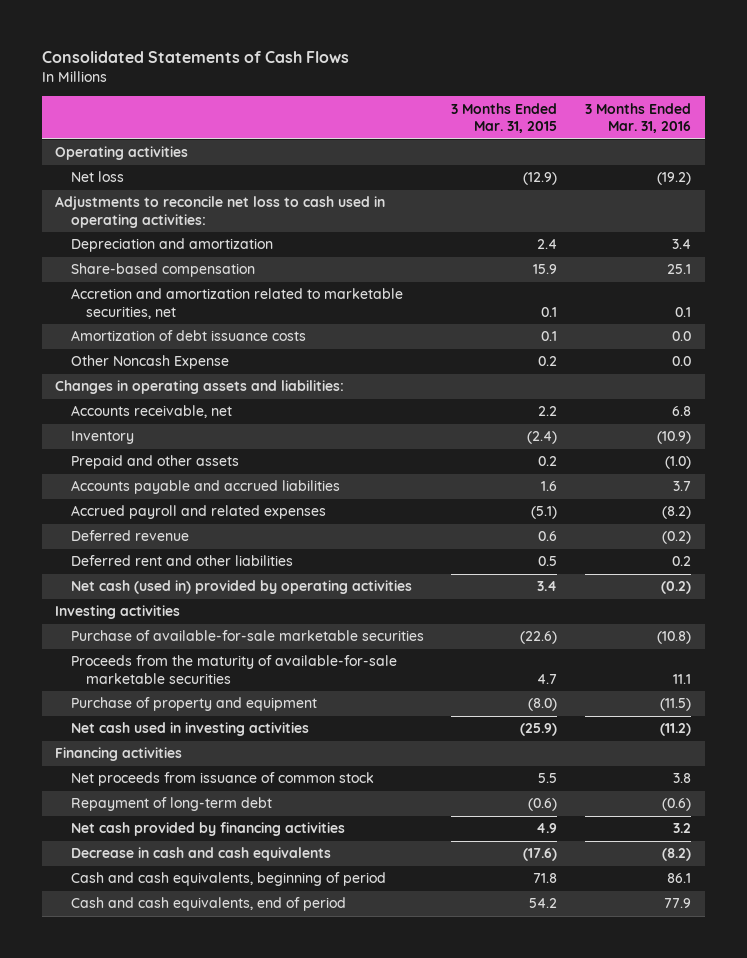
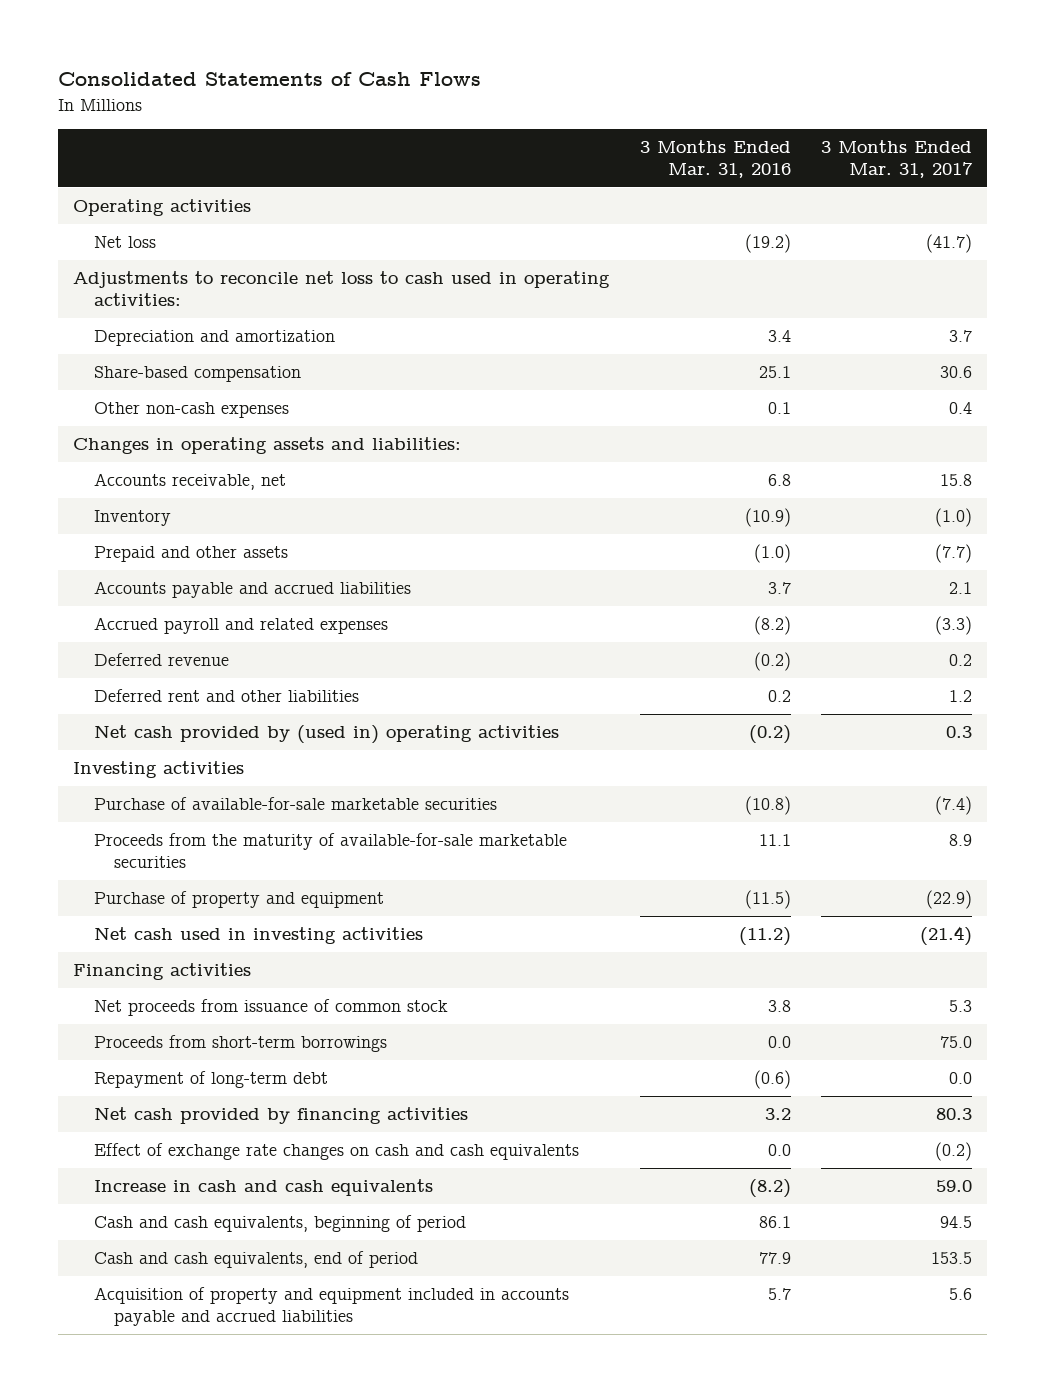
- | 3 Months Ended Mar. 31, 2015 | 3 Months Ended Mar. 31, 2016
+ | 3 Months Ended Mar. 31, 2016 | 3 Months Ended Mar. 31, 2017
- Accretion and amortization related to marketable securities, net | 0.1 | 0.1
- Amortization of debt issuance costs | 0.1 | 0.0
- Other Noncash Expense | 0.2 | 0.0
+ Other non-cash expenses | 0.1 | 0.4
- Net cash (used in) provided by operating activities | 3.4 | (0.2)
+ Net cash provided by (used in) operating activities | (0.2) | 0.3
+ Proceeds from short-term borrowings | 0.0 | 75.0
- Decrease in cash and cash equivalents | (17.6) | (8.2)
+ Effect of exchange rate changes on cash and cash equivalents | 0.0 | (0.2)
+ Increase in cash and cash equivalents | (8.2) | 59.0
+ Acquisition of property and equipment included in accounts payable and accrued liabilities | 5.7 | 5.6

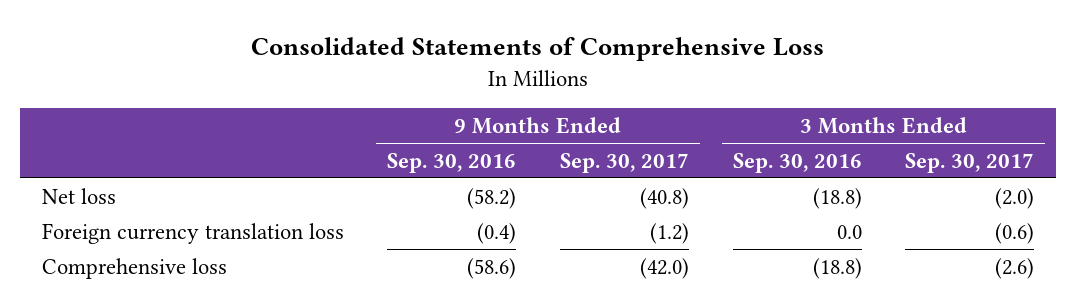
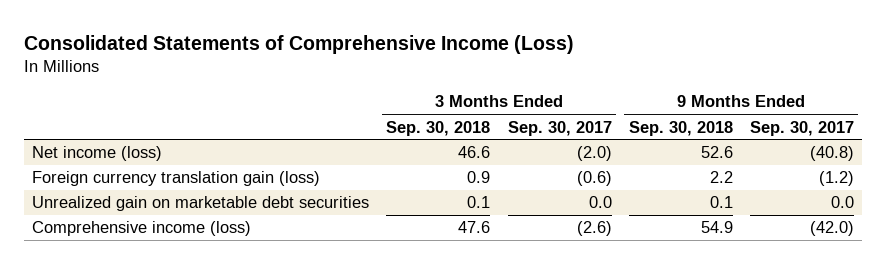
- Consolidated Statements of Comprehensive Loss
+ Consolidated Statements of Comprehensive Income (Loss)
- | 9 Months Ended Sep. 30, 2016 | 9 Months Ended Sep. 30, 2017 | 3 Months Ended Sep. 30, 2016 | 3 Months Ended Sep. 30, 2017
+ | 3 Months Ended Sep. 30, 2018 | 3 Months Ended Sep. 30, 2017 | 9 Months Ended Sep. 30, 2018 | 9 Months Ended Sep. 30, 2017
- Net loss | (58.2) | (40.8) | (18.8) | (2.0)
- Foreign currency translation loss | (0.4) | (1.2) | 0.0 | (0.6)
- Comprehensive loss | (58.6) | (42.0) | (18.8) | (2.6)
+ Net income (loss) | 46.6 | (2.0) | 52.6 | (40.8)
+ Foreign currency translation gain (loss) | 0.9 | (0.6) | 2.2 | (1.2)
+ Unrealized gain on marketable debt securities | 0.1 | 0.0 | 0.1 | 0.0
+ Comprehensive income (loss) | 47.6 | (2.6) | 54.9 | (42.0)

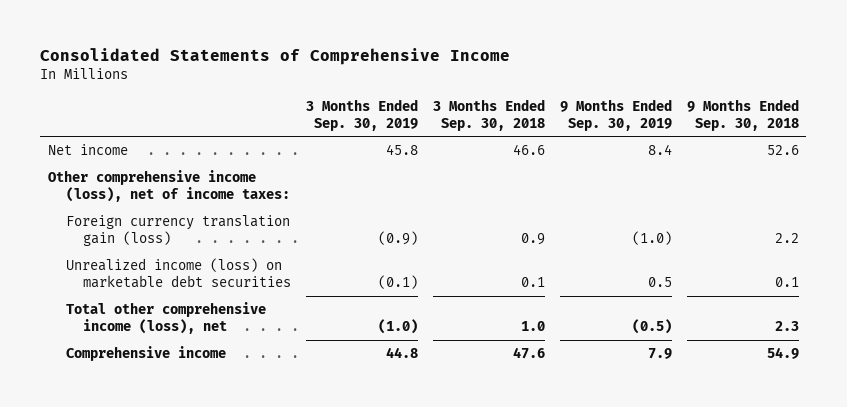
- Consolidated Statements of Comprehensive Income (Loss)
+ Consolidated Statements of Comprehensive Income
- | 3 Months Ended Sep. 30, 2018 | 3 Months Ended Sep. 30, 2017 | 9 Months Ended Sep. 30, 2018 | 9 Months Ended Sep. 30, 2017
+ | 3 Months Ended Sep. 30, 2019 | 3 Months Ended Sep. 30, 2018 | 9 Months Ended Sep. 30, 2019 | 9 Months Ended Sep. 30, 2018
- Net income (loss) | 46.6 | (2.0) | 52.6 | (40.8)
+ Net income | 45.8 | 46.6 | 8.4 | 52.6
+ Other comprehensive income (loss), net of income taxes:
- Unrealized gain on marketable debt securities | 0.1 | 0.0 | 0.1 | 0.0
- Comprehensive income (loss) | 47.6 | (2.6) | 54.9 | (42.0)
+ Unrealized income (loss) on marketable debt securities | (0.1) | 0.1 | 0.5 | 0.1
+ Total other comprehensive income (loss), net | (1.0) | 1.0 | (0.5) | 2.3
+ Comprehensive income | 44.8 | 47.6 | 7.9 | 54.9

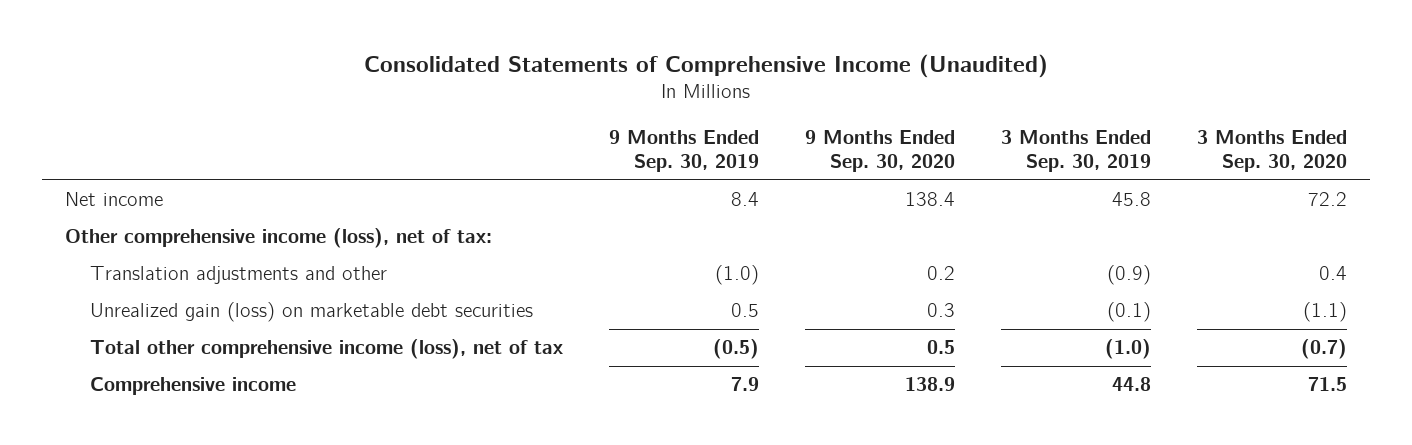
- Consolidated Statements of Comprehensive Income
+ Consolidated Statements of Comprehensive Income (Unaudited)
- | 3 Months Ended Sep. 30, 2019 | 3 Months Ended Sep. 30, 2018 | 9 Months Ended Sep. 30, 2019 | 9 Months Ended Sep. 30, 2018
+ | 9 Months Ended Sep. 30, 2019 | 9 Months Ended Sep. 30, 2020 | 3 Months Ended Sep. 30, 2019 | 3 Months Ended Sep. 30, 2020
- Other comprehensive income (loss), net of income taxes:
- Foreign currency translation gain (loss) | (0.9) | 0.9 | (1.0) | 2.2
- Unrealized income (loss) on marketable debt securities | (0.1) | 0.1 | 0.5 | 0.1
- Total other comprehensive income (loss), net | (1.0) | 1.0 | (0.5) | 2.3
+ Other comprehensive income (loss), net of tax:
+ Translation adjustments and other | (1.0) | 0.2 | (0.9) | 0.4
+ Unrealized gain (loss) on marketable debt securities | 0.5 | 0.3 | (0.1) | (1.1)
+ Total other comprehensive income (loss), net of tax | (0.5) | 0.5 | (1.0) | (0.7)

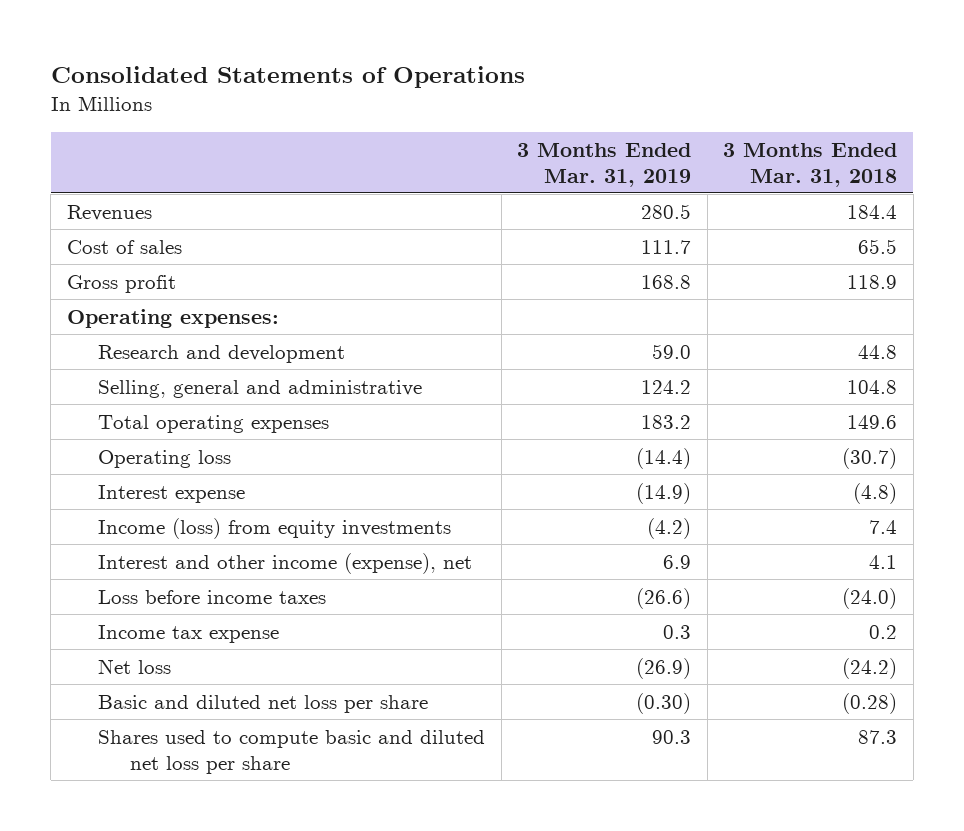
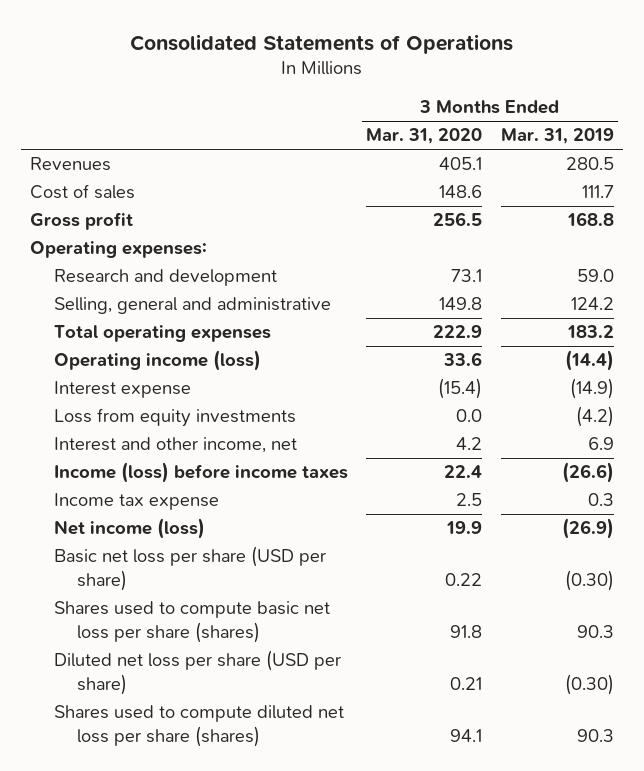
- | 3 Months Ended Mar. 31, 2019 | 3 Months Ended Mar. 31, 2018
+ | 3 Months Ended Mar. 31, 2020 | 3 Months Ended Mar. 31, 2019
- Operating loss | (14.4) | (30.7)
+ Operating income (loss) | 33.6 | (14.4)
- Income (loss) from equity investments | (4.2) | 7.4
- Interest and other income (expense), net | 6.9 | 4.1
- Loss before income taxes | (26.6) | (24.0)
+ Loss from equity investments | 0.0 | (4.2)
+ Interest and other income, net | 4.2 | 6.9
+ Income (loss) before income taxes | 22.4 | (26.6)
- Net loss | (26.9) | (24.2)
- Basic and diluted net loss per share | (0.30) | (0.28)
- Shares used to compute basic and diluted net loss per share | 90.3 | 87.3
+ Net income (loss) | 19.9 | (26.9)
+ Basic net loss per share (USD per share) | 0.22 | (0.30)
+ Shares used to compute basic net loss per share (shares) | 91.8 | 90.3
+ Diluted net loss per share (USD per share) | 0.21 | (0.30)
+ Shares used to compute diluted net loss per share (shares) | 94.1 | 90.3

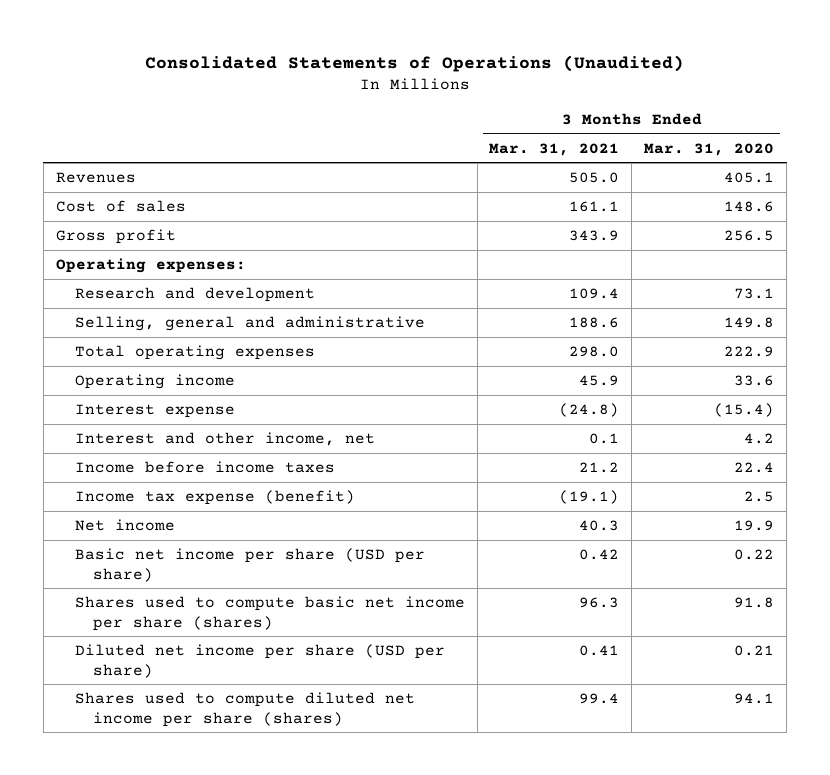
- Consolidated Statements of Operations
+ Consolidated Statements of Operations (Unaudited)
- | 3 Months Ended Mar. 31, 2020 | 3 Months Ended Mar. 31, 2019
+ | 3 Months Ended Mar. 31, 2021 | 3 Months Ended Mar. 31, 2020
- Operating income (loss) | 33.6 | (14.4)
+ Operating income | 45.9 | 33.6
- Loss from equity investments | 0.0 | (4.2)
- Income (loss) before income taxes | 22.4 | (26.6)
- Income tax expense | 2.5 | 0.3
- Net income (loss) | 19.9 | (26.9)
- Basic net loss per share (USD per share) | 0.22 | (0.30)
- Shares used to compute basic net loss per share (shares) | 91.8 | 90.3
- Diluted net loss per share (USD per share) | 0.21 | (0.30)
- Shares used to compute diluted net loss per share (shares) | 94.1 | 90.3
+ Income before income taxes | 21.2 | 22.4
+ Income tax expense (benefit) | (19.1) | 2.5
+ Net income | 40.3 | 19.9
+ Basic net income per share (USD per share) | 0.42 | 0.22
+ Shares used to compute basic net income per share (shares) | 96.3 | 91.8
+ Diluted net income per share (USD per share) | 0.41 | 0.21
+ Shares used to compute diluted net income per share (shares) | 99.4 | 94.1

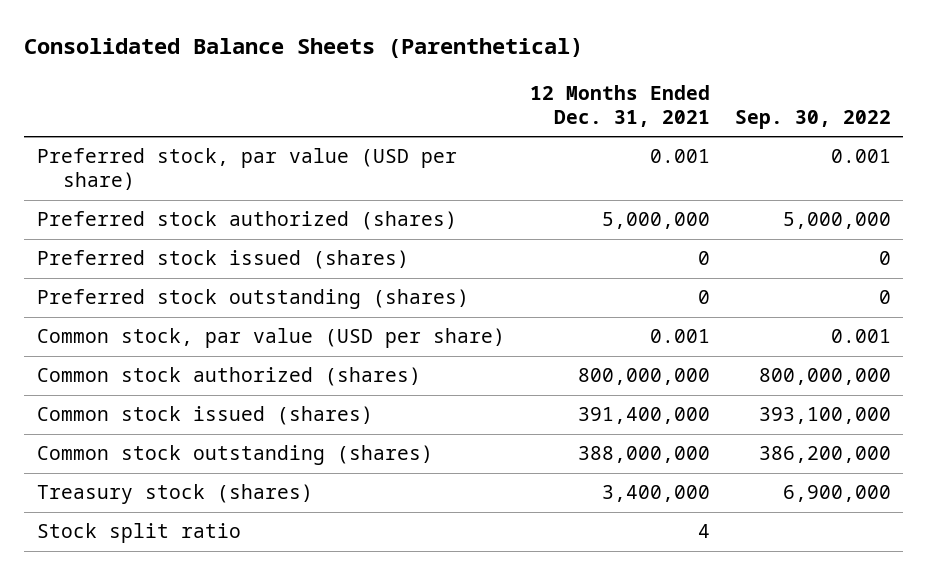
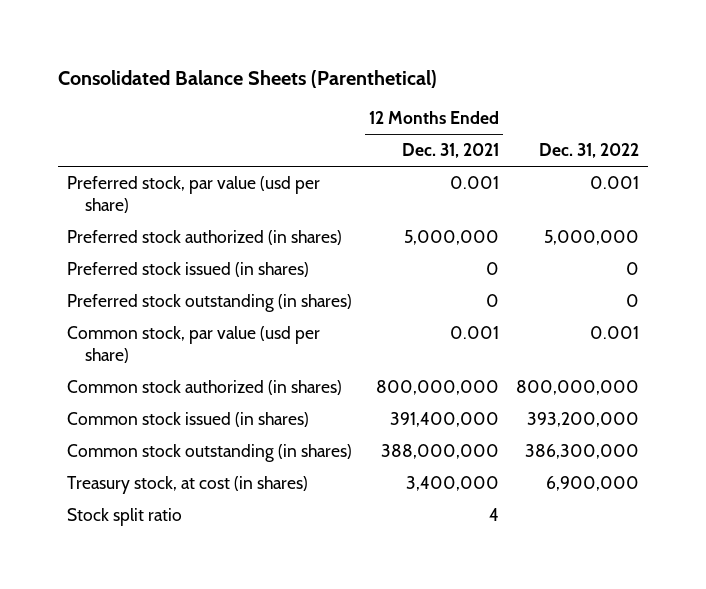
- | 12 Months Ended Dec. 31, 2021 | Sep. 30, 2022
+ | 12 Months Ended Dec. 31, 2021 | Dec. 31, 2022
- Preferred stock, par value (USD per share) | 0.001 | 0.001
- Preferred stock authorized (shares) | 5,000,000 | 5,000,000
- Preferred stock issued (shares) | 0 | 0
- Preferred stock outstanding (shares) | 0 | 0
- Common stock, par value (USD per share) | 0.001 | 0.001
- Common stock authorized (shares) | 800,000,000 | 800,000,000
- Common stock issued (shares) | 391,400,000 | 393,100,000
- Common stock outstanding (shares) | 388,000,000 | 386,200,000
- Treasury stock (shares) | 3,400,000 | 6,900,000
+ Preferred stock, par value (usd per share) | 0.001 | 0.001
+ Preferred stock authorized (in shares) | 5,000,000 | 5,000,000
+ Preferred stock issued (in shares) | 0 | 0
+ Preferred stock outstanding (in shares) | 0 | 0
+ Common stock, par value (usd per share) | 0.001 | 0.001
+ Common stock authorized (in shares) | 800,000,000 | 800,000,000
+ Common stock issued (in shares) | 391,400,000 | 393,200,000
+ Common stock outstanding (in shares) | 388,000,000 | 386,300,000
+ Treasury stock, at cost (in shares) | 3,400,000 | 6,900,000

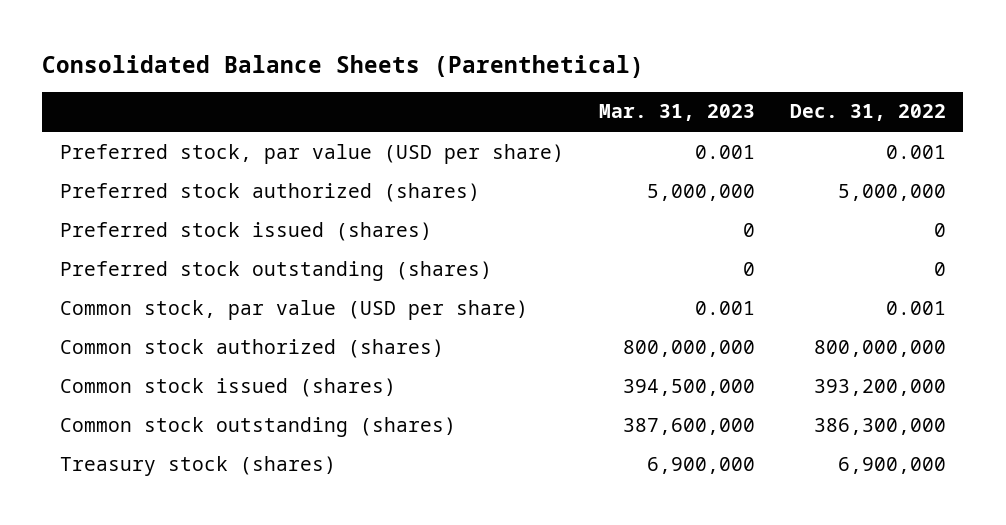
- | 12 Months Ended Dec. 31, 2021 | Dec. 31, 2022
+ | Mar. 31, 2023 | Dec. 31, 2022
- Preferred stock, par value (usd per share) | 0.001 | 0.001
- Preferred stock authorized (in shares) | 5,000,000 | 5,000,000
- Preferred stock issued (in shares) | 0 | 0
- Preferred stock outstanding (in shares) | 0 | 0
- Common stock, par value (usd per share) | 0.001 | 0.001
- Common stock authorized (in shares) | 800,000,000 | 800,000,000
- Common stock issued (in shares) | 391,400,000 | 393,200,000
- Common stock outstanding (in shares) | 388,000,000 | 386,300,000
- Treasury stock, at cost (in shares) | 3,400,000 | 6,900,000
- Stock split ratio | 4 |
+ Preferred stock, par value (USD per share) | 0.001 | 0.001
+ Preferred stock authorized (shares) | 5,000,000 | 5,000,000
+ Preferred stock issued (shares) | 0 | 0
+ Preferred stock outstanding (shares) | 0 | 0
+ Common stock, par value (USD per share) | 0.001 | 0.001
+ Common stock authorized (shares) | 800,000,000 | 800,000,000
+ Common stock issued (shares) | 394,500,000 | 393,200,000
+ Common stock outstanding (shares) | 387,600,000 | 386,300,000
+ Treasury stock (shares) | 6,900,000 | 6,900,000

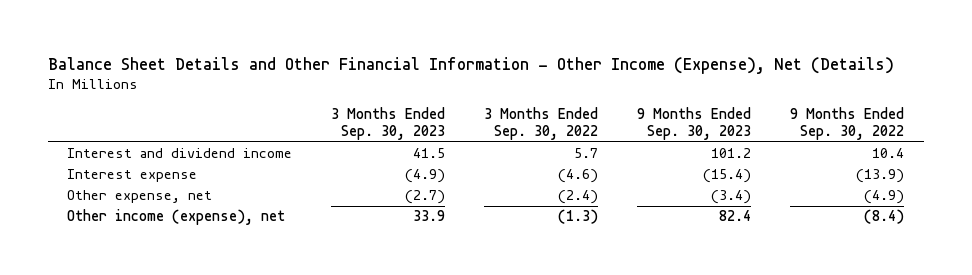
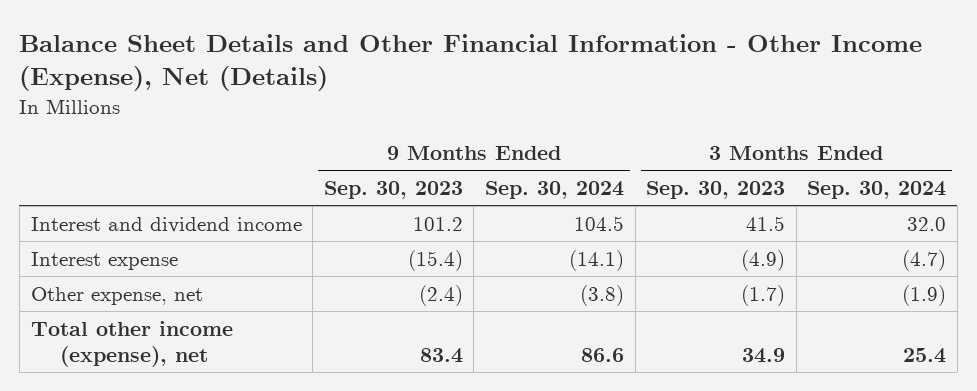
- | 3 Months Ended Sep. 30, 2023 | 3 Months Ended Sep. 30, 2022 | 9 Months Ended Sep. 30, 2023 | 9 Months Ended Sep. 30, 2022
+ | 9 Months Ended Sep. 30, 2023 | 9 Months Ended Sep. 30, 2024 | 3 Months Ended Sep. 30, 2023 | 3 Months Ended Sep. 30, 2024
- Other expense, net | (2.7) | (2.4) | (3.4) | (4.9)
- Other income (expense), net | 33.9 | (1.3) | 82.4 | (8.4)
+ Other expense, net | (2.4) | (3.8) | (1.7) | (1.9)
+ Total other income (expense), net | 83.4 | 86.6 | 34.9 | 25.4

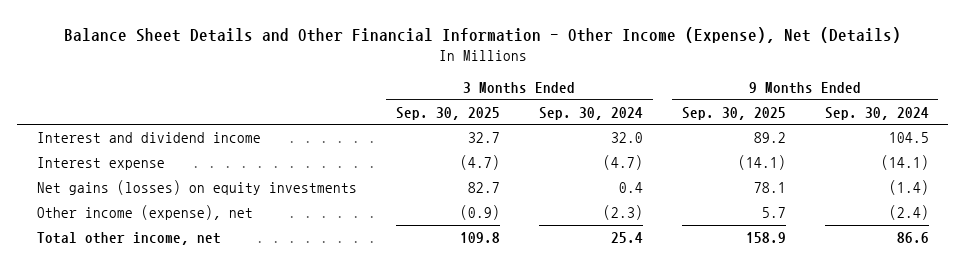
- | 9 Months Ended Sep. 30, 2023 | 9 Months Ended Sep. 30, 2024 | 3 Months Ended Sep. 30, 2023 | 3 Months Ended Sep. 30, 2024
+ | 3 Months Ended Sep. 30, 2025 | 3 Months Ended Sep. 30, 2024 | 9 Months Ended Sep. 30, 2025 | 9 Months Ended Sep. 30, 2024
- Other expense, net | (2.4) | (3.8) | (1.7) | (1.9)
- Total other income (expense), net | 83.4 | 86.6 | 34.9 | 25.4
+ Net gains (losses) on equity investments | 82.7 | 0.4 | 78.1 | (1.4)
+ Other income (expense), net | (0.9) | (2.3) | 5.7 | (2.4)
+ Total other income, net | 109.8 | 25.4 | 158.9 | 86.6

